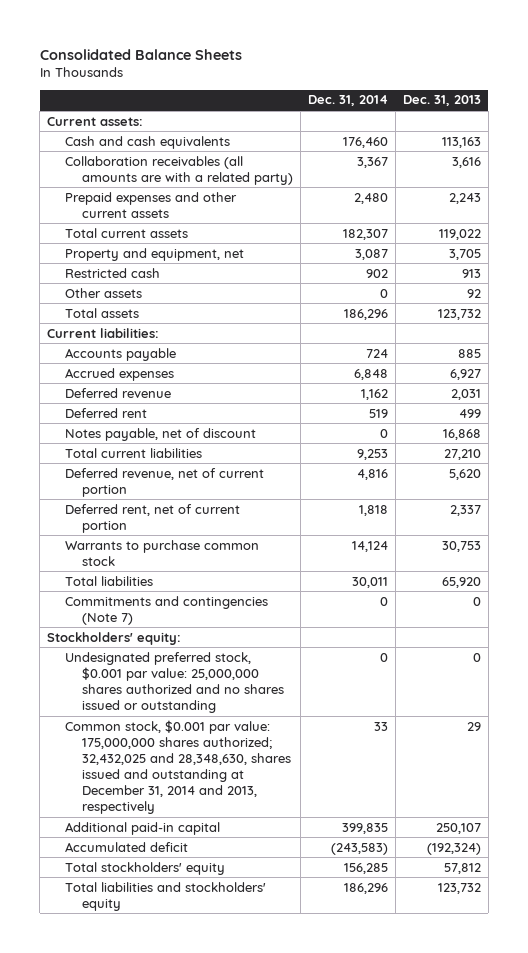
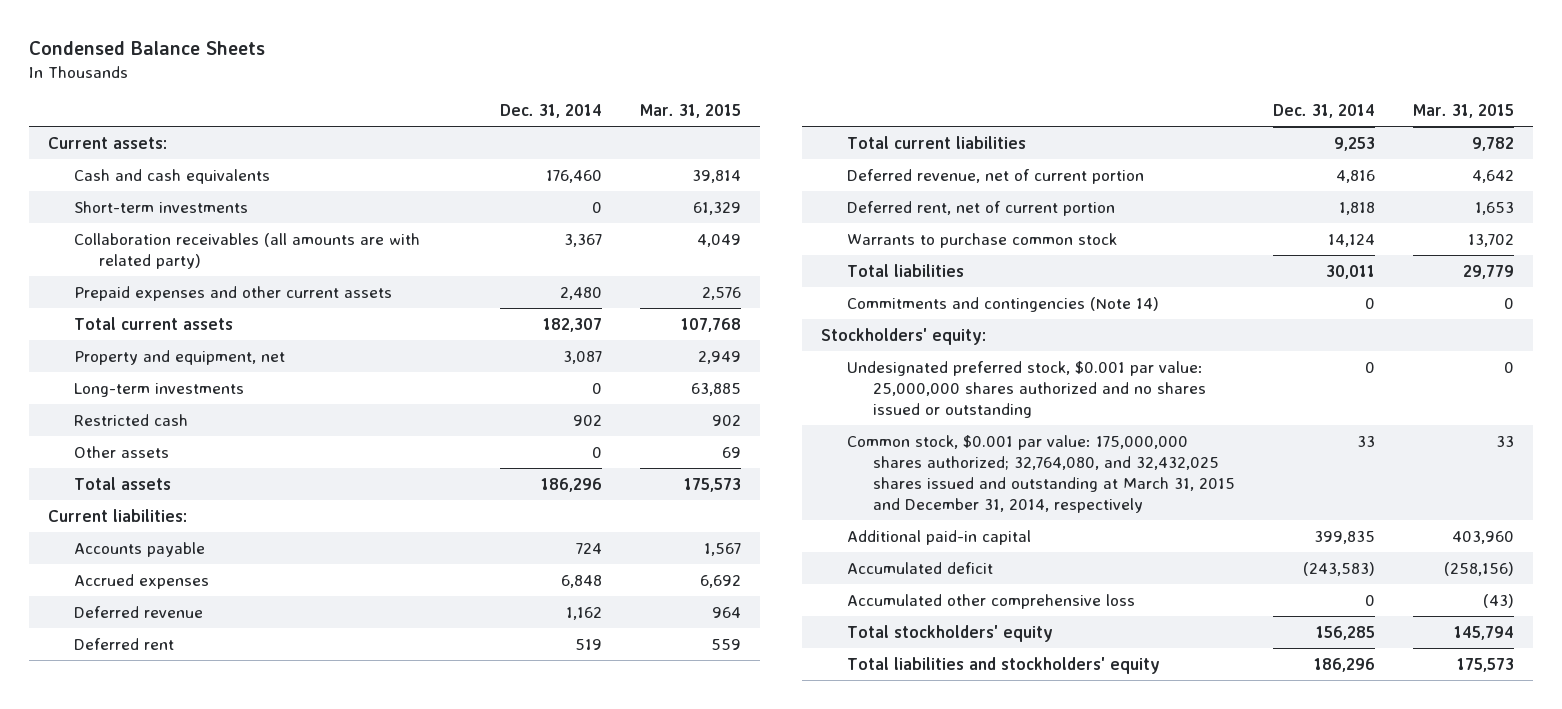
- Consolidated Balance Sheets
+ Condensed Balance Sheets
- | Dec. 31, 2014 | Dec. 31, 2013
+ | Dec. 31, 2014 | Mar. 31, 2015
- Collaboration receivables (all amounts are with a related party) | 3,367 | 3,616
+ Short-term investments | 0 | 61,329
+ Collaboration receivables (all amounts are with related party) | 3,367 | 4,049
+ Long-term investments | 0 | 63,885
- Notes payable, net of discount | 0 | 16,868
- Commitments and contingencies (Note 7) | 0 | 0
+ Commitments and contingencies (Note 14) | 0 | 0
- Common stock, $0.001 par value: 175,000,000 shares authorized; 32,432,025 and 28,348,630, shares issued and outstanding at December 31, 2014 and 2013, respectively | 33 | 29
+ Common stock, $0.001 par value: 175,000,000 shares authorized; 32,764,080, and 32,432,025 shares issued and outstanding at March 31, 2015 and December 31, 2014, respectively | 33 | 33
+ Accumulated other comprehensive loss | 0 | (43)

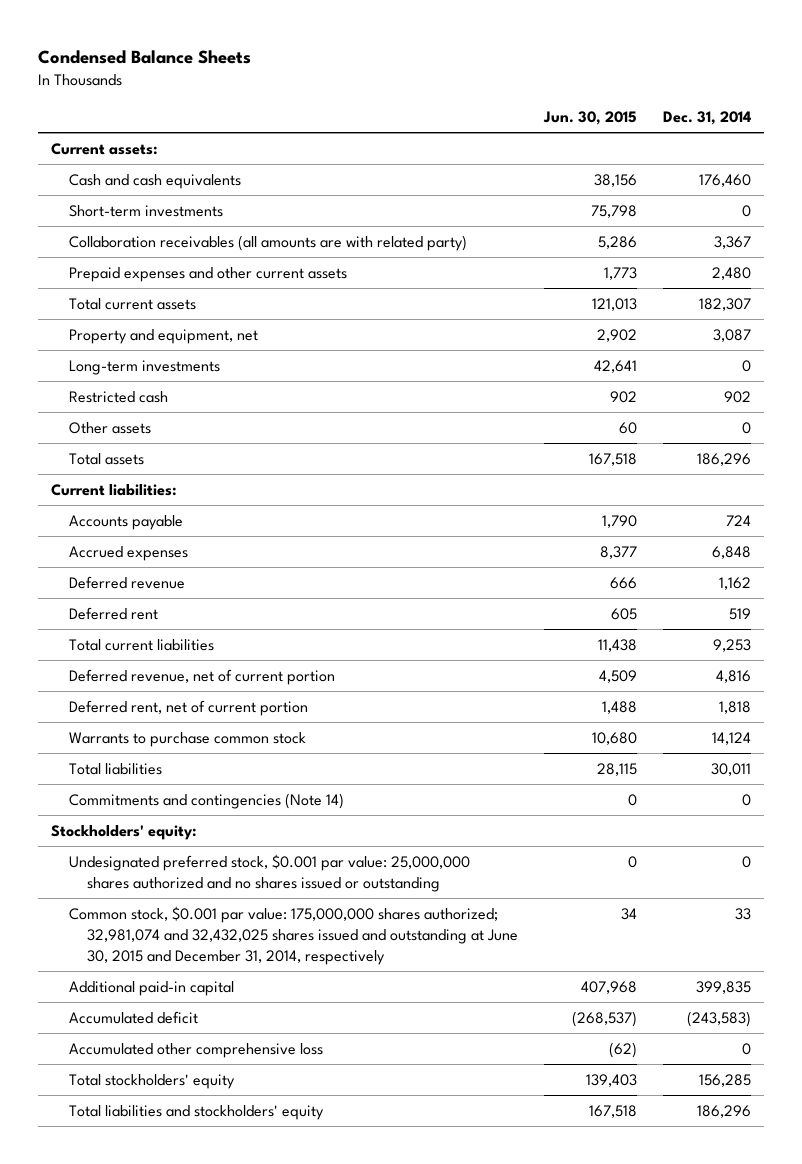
- | Dec. 31, 2014 | Mar. 31, 2015
+ | Jun. 30, 2015 | Dec. 31, 2014
- Common stock, $0.001 par value: 175,000,000 shares authorized; 32,764,080, and 32,432,025 shares issued and outstanding at March 31, 2015 and December 31, 2014, respectively | 33 | 33
+ Common stock, $0.001 par value: 175,000,000 shares authorized; 32,981,074 and 32,432,025 shares issued and outstanding at June 30, 2015 and December 31, 2014, respectively | 34 | 33

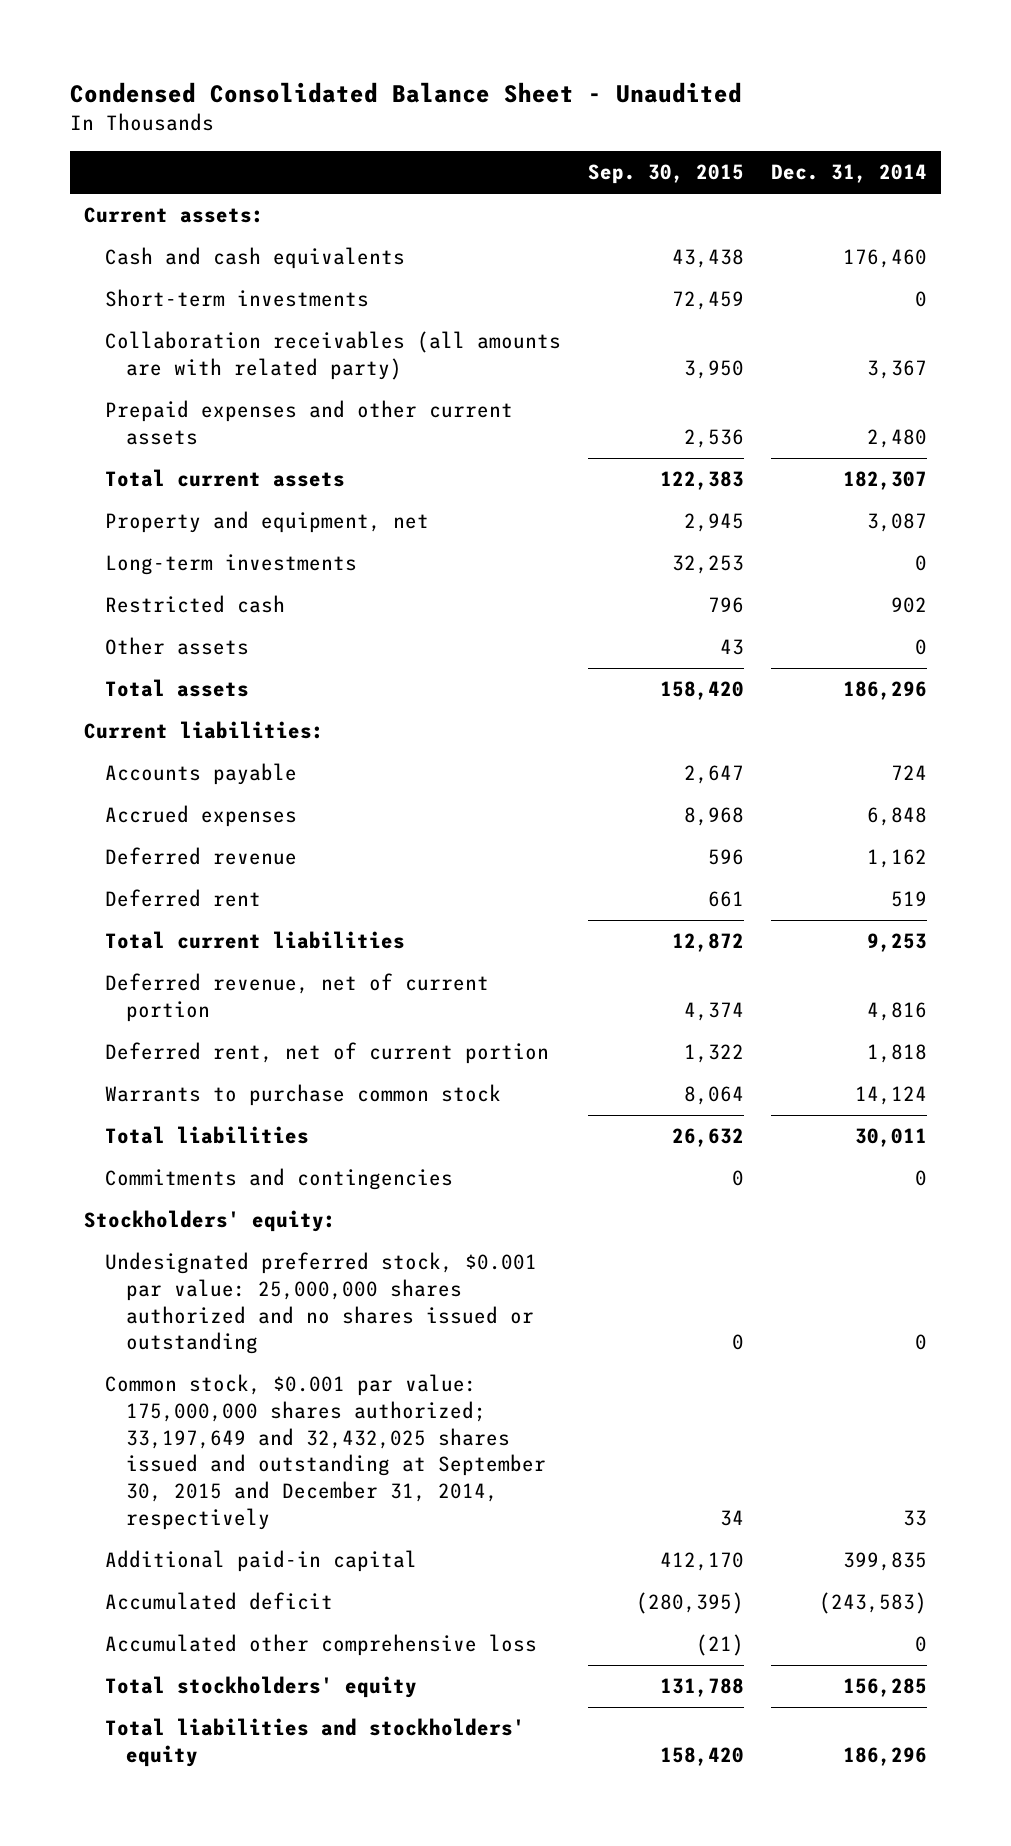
- Condensed Balance Sheets
+ Condensed Consolidated Balance Sheet - Unaudited
- | Jun. 30, 2015 | Dec. 31, 2014
+ | Sep. 30, 2015 | Dec. 31, 2014
- Commitments and contingencies (Note 14) | 0 | 0
+ Commitments and contingencies | 0 | 0
- Common stock, $0.001 par value: 175,000,000 shares authorized; 32,981,074 and 32,432,025 shares issued and outstanding at June 30, 2015 and December 31, 2014, respectively | 34 | 33
+ Common stock, $0.001 par value: 175,000,000 shares authorized; 33,197,649 and 32,432,025 shares issued and outstanding at September 30, 2015 and December 31, 2014, respectively | 34 | 33

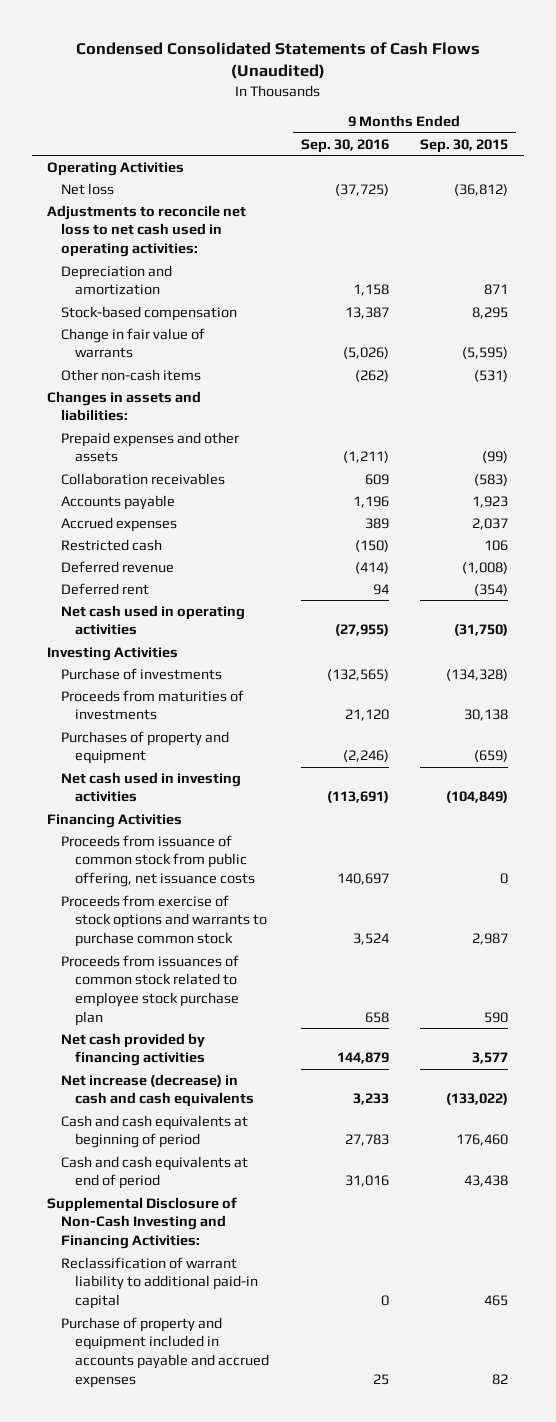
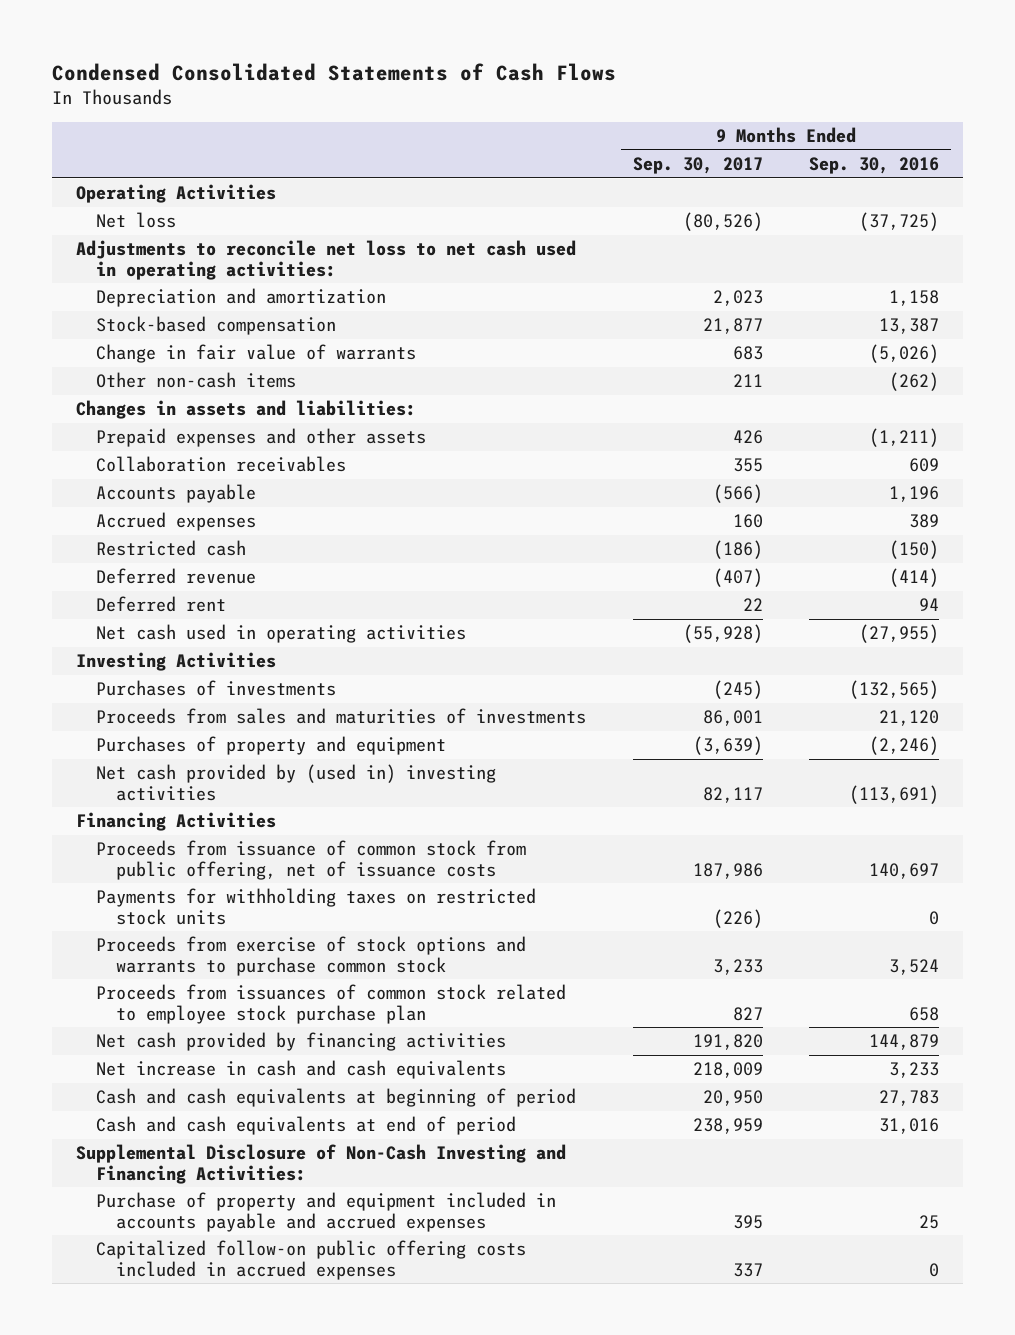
- Condensed Consolidated Statements of Cash Flows (Unaudited)
+ Condensed Consolidated Statements of Cash Flows
- | 9 Months Ended Sep. 30, 2016 | 9 Months Ended Sep. 30, 2015
+ | 9 Months Ended Sep. 30, 2017 | 9 Months Ended Sep. 30, 2016
- Purchase of investments | (132,565) | (134,328)
- Proceeds from maturities of investments | 21,120 | 30,138
+ Purchases of investments | (245) | (132,565)
+ Proceeds from sales and maturities of investments | 86,001 | 21,120
- Net cash used in investing activities | (113,691) | (104,849)
+ Net cash provided by (used in) investing activities | 82,117 | (113,691)
- Proceeds from issuance of common stock from public offering, net issuance costs | 140,697 | 0
+ Proceeds from issuance of common stock from public offering, net of issuance costs | 187,986 | 140,697
+ Payments for withholding taxes on restricted stock units | (226) | 0
- Net increase (decrease) in cash and cash equivalents | 3,233 | (133,022)
+ Net increase in cash and cash equivalents | 218,009 | 3,233
- Reclassification of warrant liability to additional paid-in capital | 0 | 465
+ Capitalized follow-on public offering costs included in accrued expenses | 337 | 0

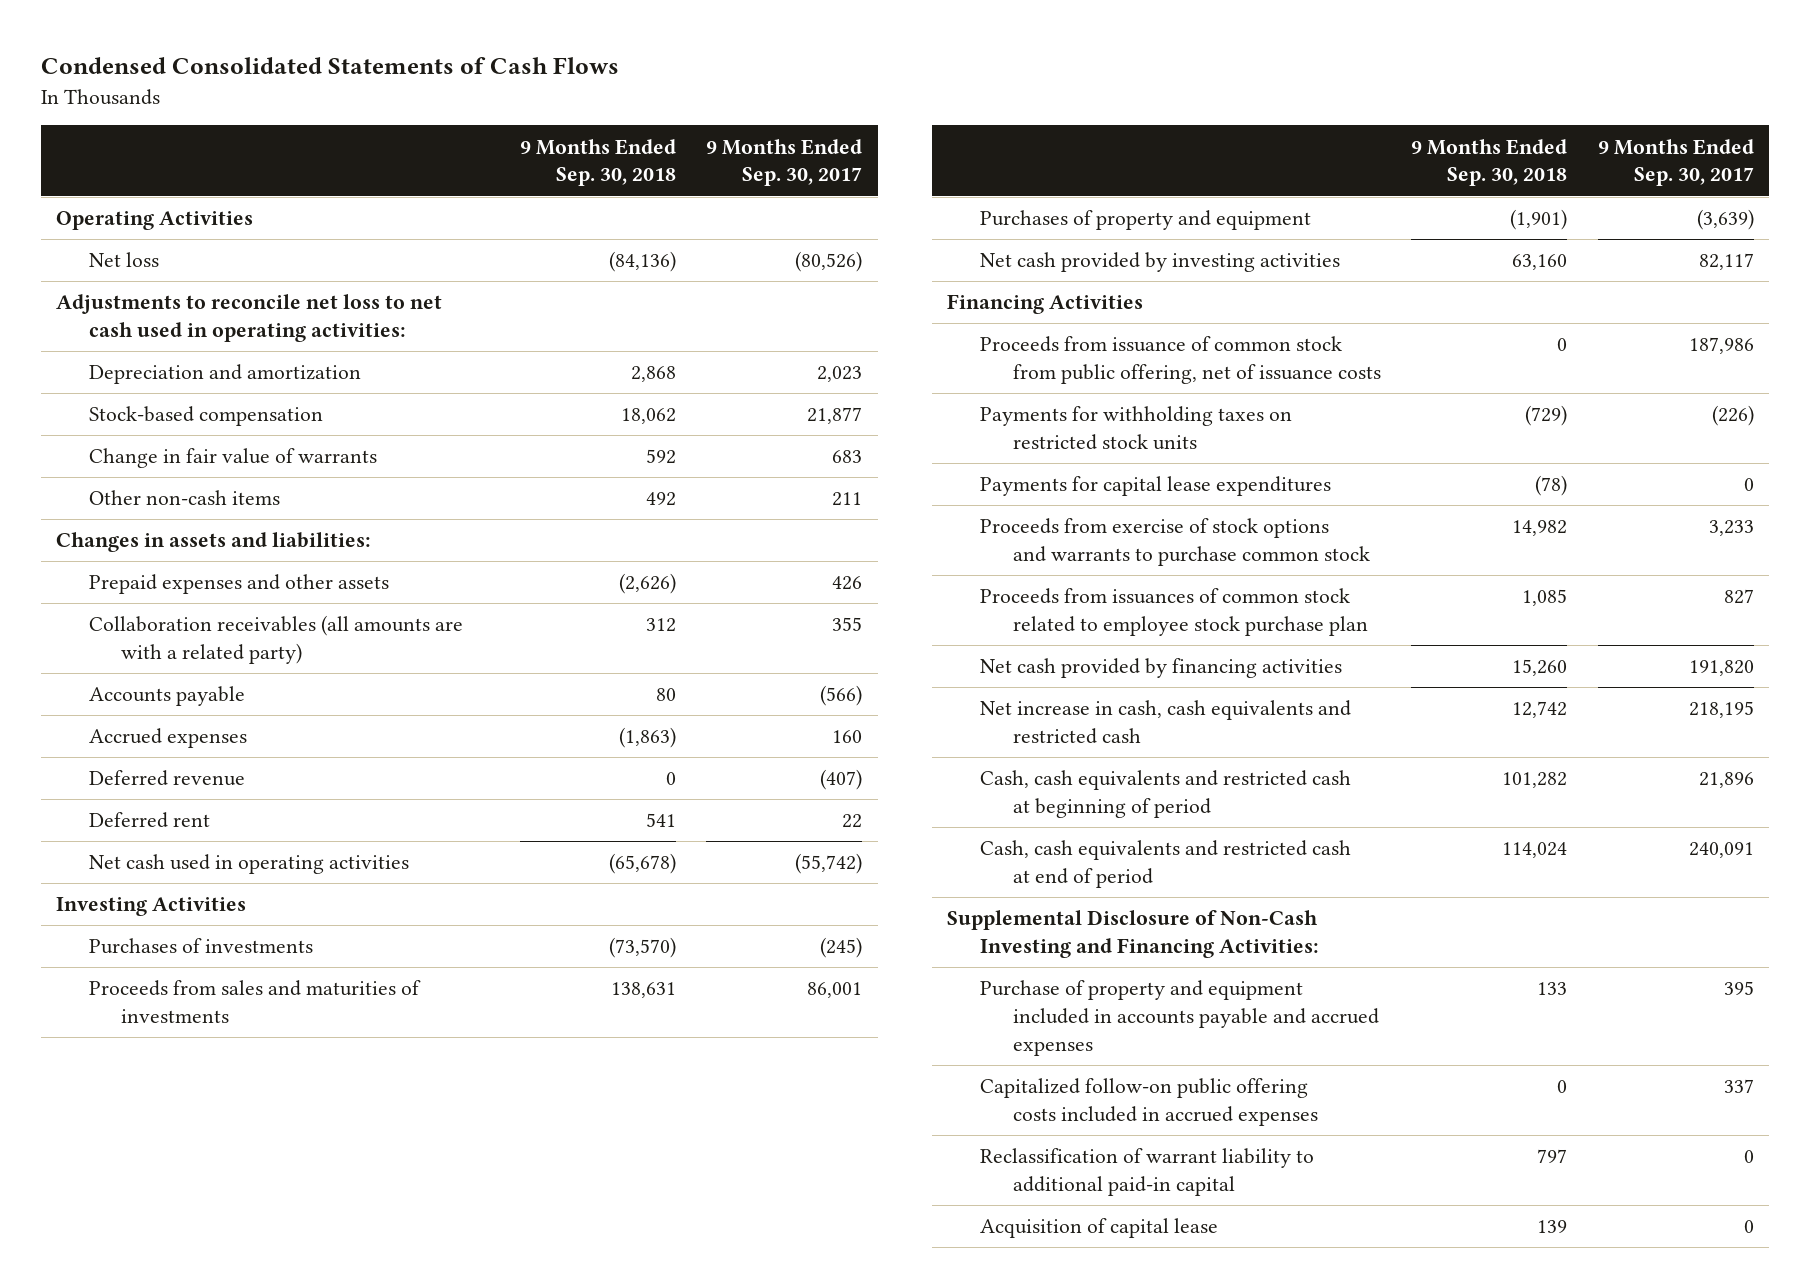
- | 9 Months Ended Sep. 30, 2017 | 9 Months Ended Sep. 30, 2016
+ | 9 Months Ended Sep. 30, 2018 | 9 Months Ended Sep. 30, 2017
- Collaboration receivables | 355 | 609
+ Collaboration receivables (all amounts are with a related party) | 312 | 355
- Restricted cash | (186) | (150)
- Net cash used in operating activities | (55,928) | (27,955)
+ Net cash used in operating activities | (65,678) | (55,742)
- Net cash provided by (used in) investing activities | 82,117 | (113,691)
+ Net cash provided by investing activities | 63,160 | 82,117
+ Payments for capital lease expenditures | (78) | 0
- Net increase in cash and cash equivalents | 218,009 | 3,233
- Cash and cash equivalents at beginning of period | 20,950 | 27,783
- Cash and cash equivalents at end of period | 238,959 | 31,016
+ Net increase in cash, cash equivalents and restricted cash | 12,742 | 218,195
+ Cash, cash equivalents and restricted cash at beginning of period | 101,282 | 21,896
+ Cash, cash equivalents and restricted cash at end of period | 114,024 | 240,091
+ Reclassification of warrant liability to additional paid-in capital | 797 | 0
+ Acquisition of capital lease | 139 | 0

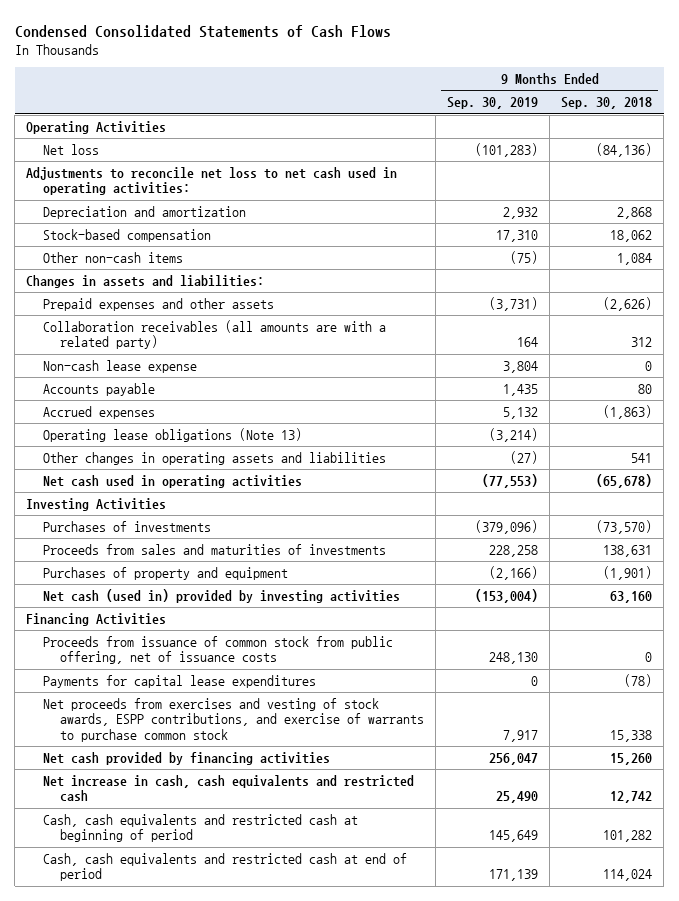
- | 9 Months Ended Sep. 30, 2018 | 9 Months Ended Sep. 30, 2017
+ | 9 Months Ended Sep. 30, 2019 | 9 Months Ended Sep. 30, 2018
- Change in fair value of warrants | 592 | 683
- Other non-cash items | 492 | 211
+ Other non-cash items | (75) | 1,084
+ Non-cash lease expense | 3,804 | 0
- Deferred revenue | 0 | (407)
- Deferred rent | 541 | 22
+ Operating lease obligations (Note 13) | (3,214) |
+ Other changes in operating assets and liabilities | (27) | 541
- Net cash provided by investing activities | 63,160 | 82,117
+ Net cash (used in) provided by investing activities | (153,004) | 63,160
- Payments for withholding taxes on restricted stock units | (729) | (226)
- Proceeds from exercise of stock options and warrants to purchase common stock | 14,982 | 3,233
- Proceeds from issuances of common stock related to employee stock purchase plan | 1,085 | 827
+ Net proceeds from exercises and vesting of stock awards, ESPP contributions, and exercise of warrants to purchase common stock | 7,917 | 15,338
- Supplemental Disclosure of Non-Cash Investing and Financing Activities:
- Purchase of property and equipment included in accounts payable and accrued expenses | 133 | 395
- Capitalized follow-on public offering costs included in accrued expenses | 0 | 337
- Reclassification of warrant liability to additional paid-in capital | 797 | 0
- Acquisition of capital lease | 139 | 0

